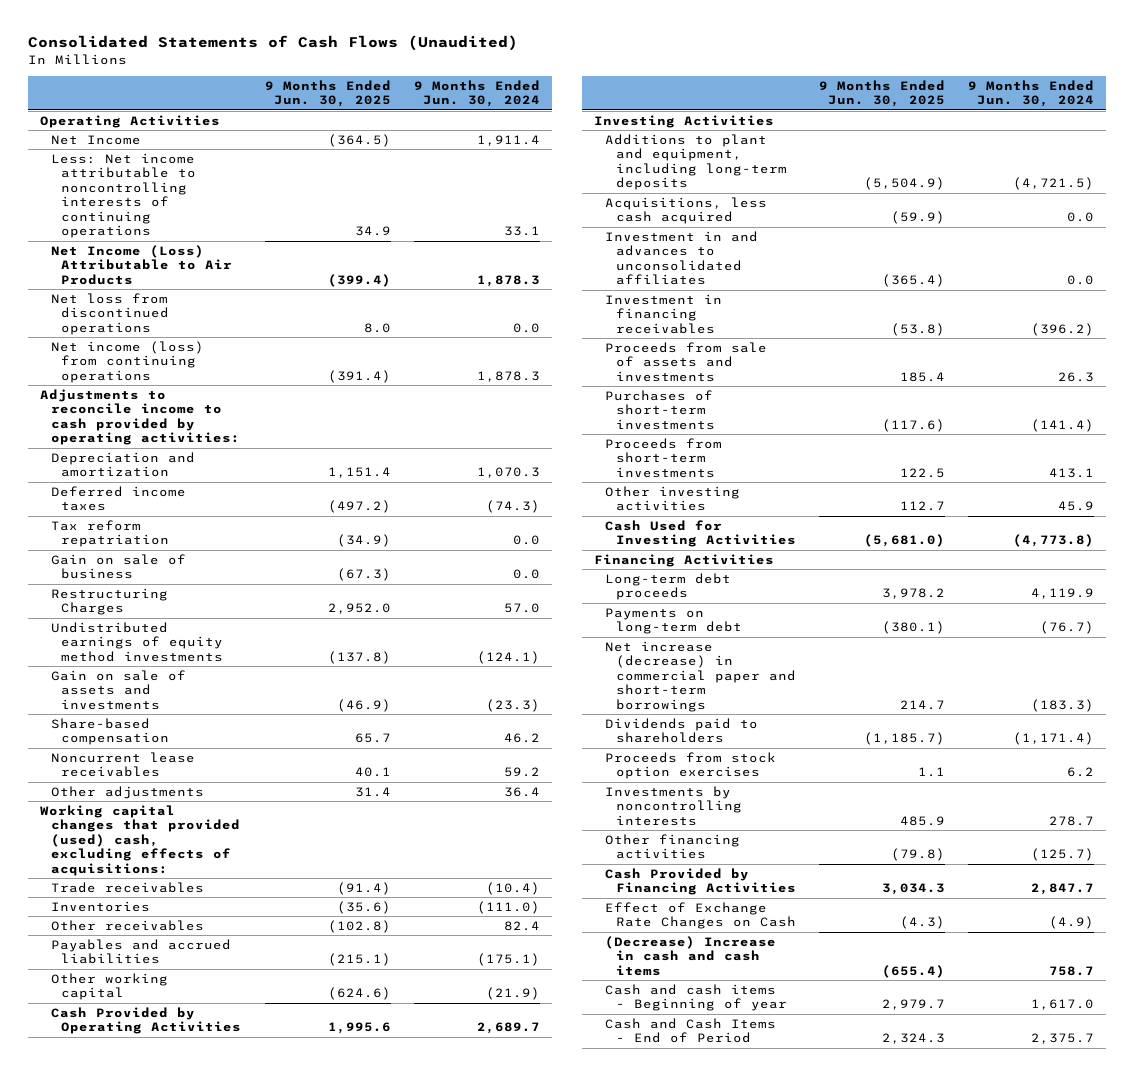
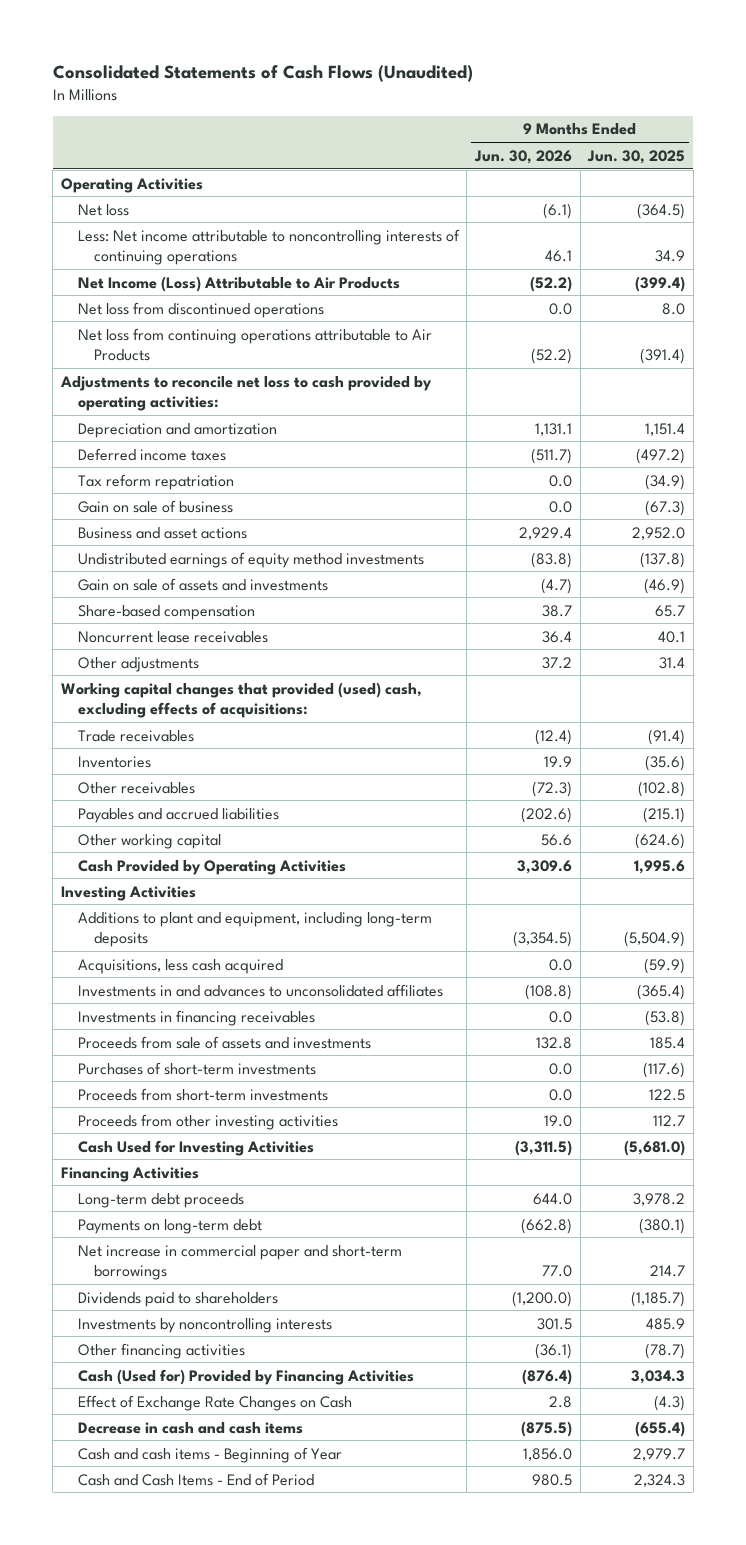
- | 9 Months Ended Jun. 30, 2025 | 9 Months Ended Jun. 30, 2024
+ | 9 Months Ended Jun. 30, 2026 | 9 Months Ended Jun. 30, 2025
- Net Income | (364.5) | 1,911.4
+ Net loss | (6.1) | (364.5)
- Net income (loss) from continuing operations | (391.4) | 1,878.3
- Adjustments to reconcile income to cash provided by operating activities:
+ Net loss from continuing operations attributable to Air Products | (52.2) | (391.4)
+ Adjustments to reconcile net loss to cash provided by operating activities:
- Restructuring Charges | 2,952.0 | 57.0
+ Business and asset actions | 2,929.4 | 2,952.0
- Investment in and advances to unconsolidated affiliates | (365.4) | 0.0
- Investment in financing receivables | (53.8) | (396.2)
+ Investments in and advances to unconsolidated affiliates | (108.8) | (365.4)
+ Investments in financing receivables | 0.0 | (53.8)
- Other investing activities | 112.7 | 45.9
+ Proceeds from other investing activities | 19.0 | 112.7
- Net increase (decrease) in commercial paper and short-term borrowings | 214.7 | (183.3)
+ Net increase in commercial paper and short-term borrowings | 77.0 | 214.7
- Proceeds from stock option exercises | 1.1 | 6.2
- Other financing activities | (79.8) | (125.7)
- Cash Provided by Financing Activities | 3,034.3 | 2,847.7
+ Other financing activities | (36.1) | (78.7)
+ Cash (Used for) Provided by Financing Activities | (876.4) | 3,034.3
- (Decrease) Increase in cash and cash items | (655.4) | 758.7
- Cash and cash items - Beginning of year | 2,979.7 | 1,617.0
+ Decrease in cash and cash items | (875.5) | (655.4)
+ Cash and cash items - Beginning of Year | 1,856.0 | 2,979.7

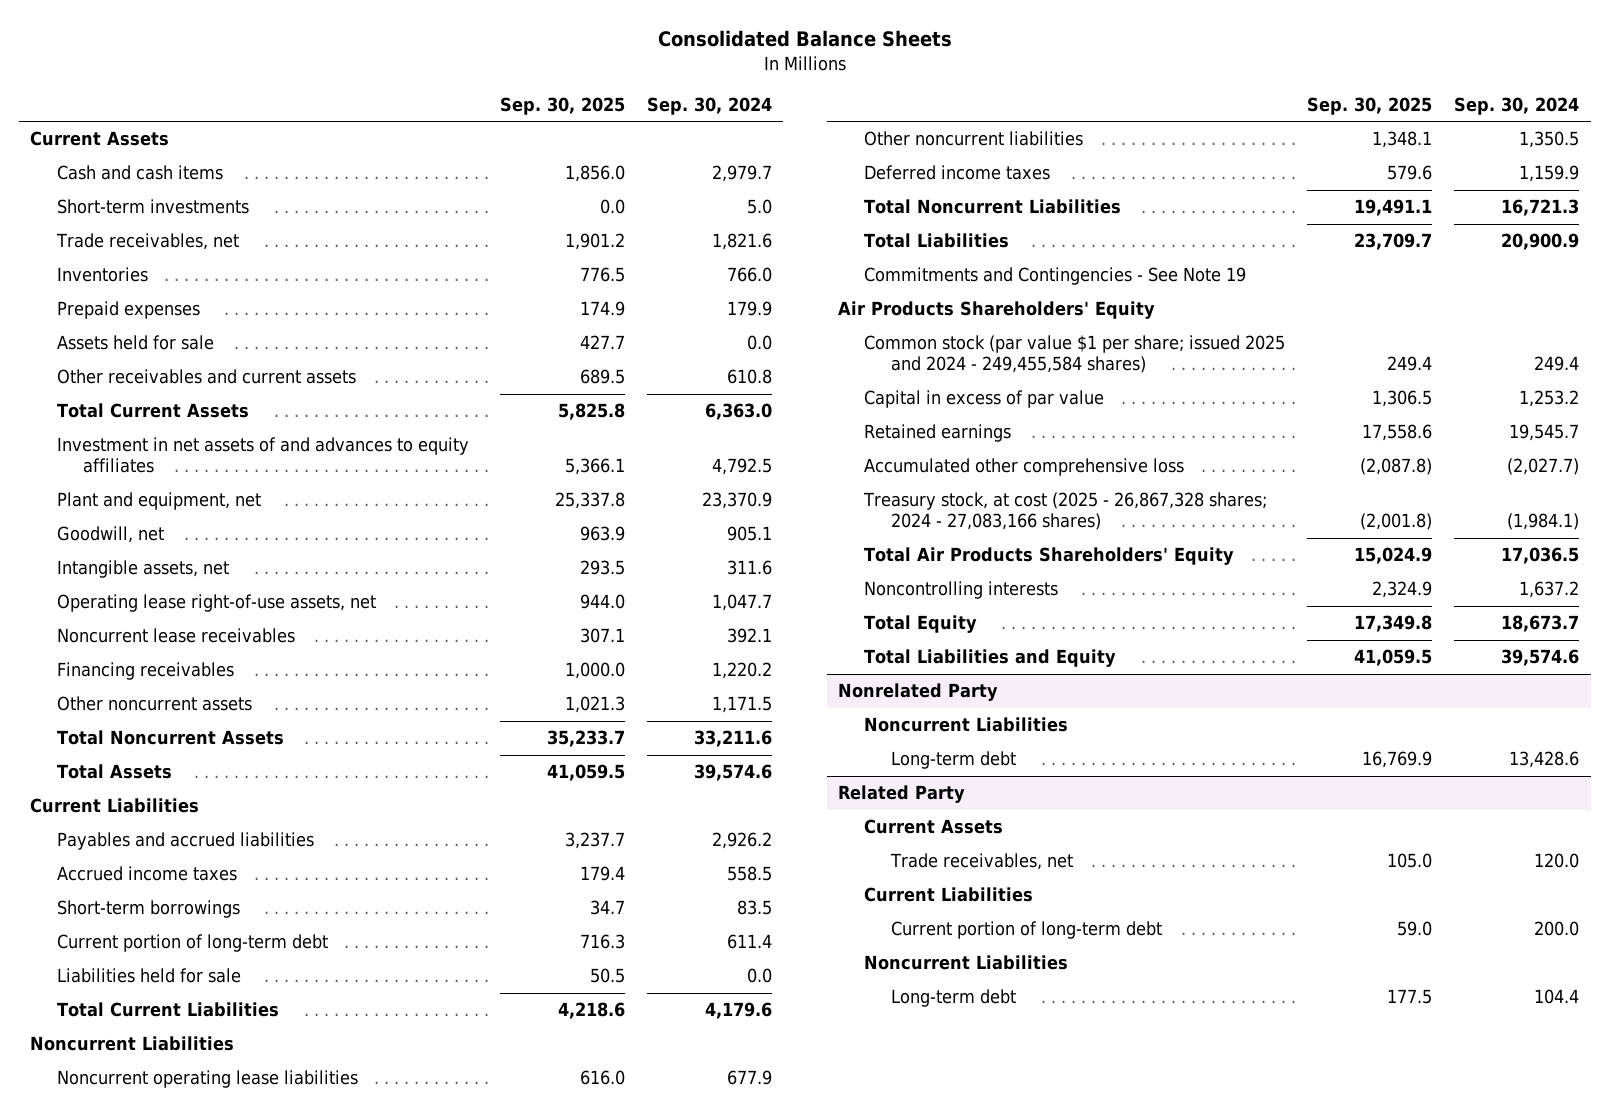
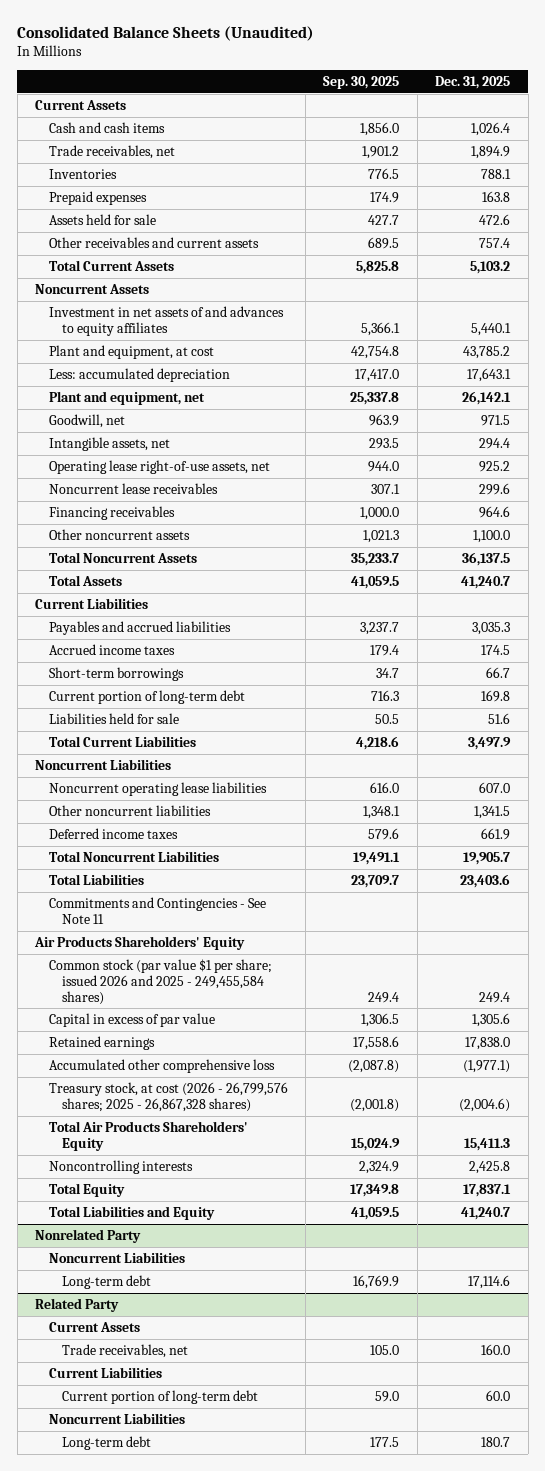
- Consolidated Balance Sheets
+ Consolidated Balance Sheets (Unaudited)
- | Sep. 30, 2025 | Sep. 30, 2024
+ | Sep. 30, 2025 | Dec. 31, 2025
- Short-term investments | 0.0 | 5.0
+ Noncurrent Assets
+ Plant and equipment, at cost | 42,754.8 | 43,785.2
+ Less: accumulated depreciation | 17,417.0 | 17,643.1
- Commitments and Contingencies - See Note 19
+ Commitments and Contingencies - See Note 11
- Common stock (par value $1 per share; issued 2025 and 2024 - 249,455,584 shares) | 249.4 | 249.4
+ Common stock (par value $1 per share; issued 2026 and 2025 - 249,455,584 shares) | 249.4 | 249.4
- Treasury stock, at cost (2025 - 26,867,328 shares; 2024 - 27,083,166 shares) | (2,001.8) | (1,984.1)
+ Treasury stock, at cost (2026 - 26,799,576 shares; 2025 - 26,867,328 shares) | (2,001.8) | (2,004.6)

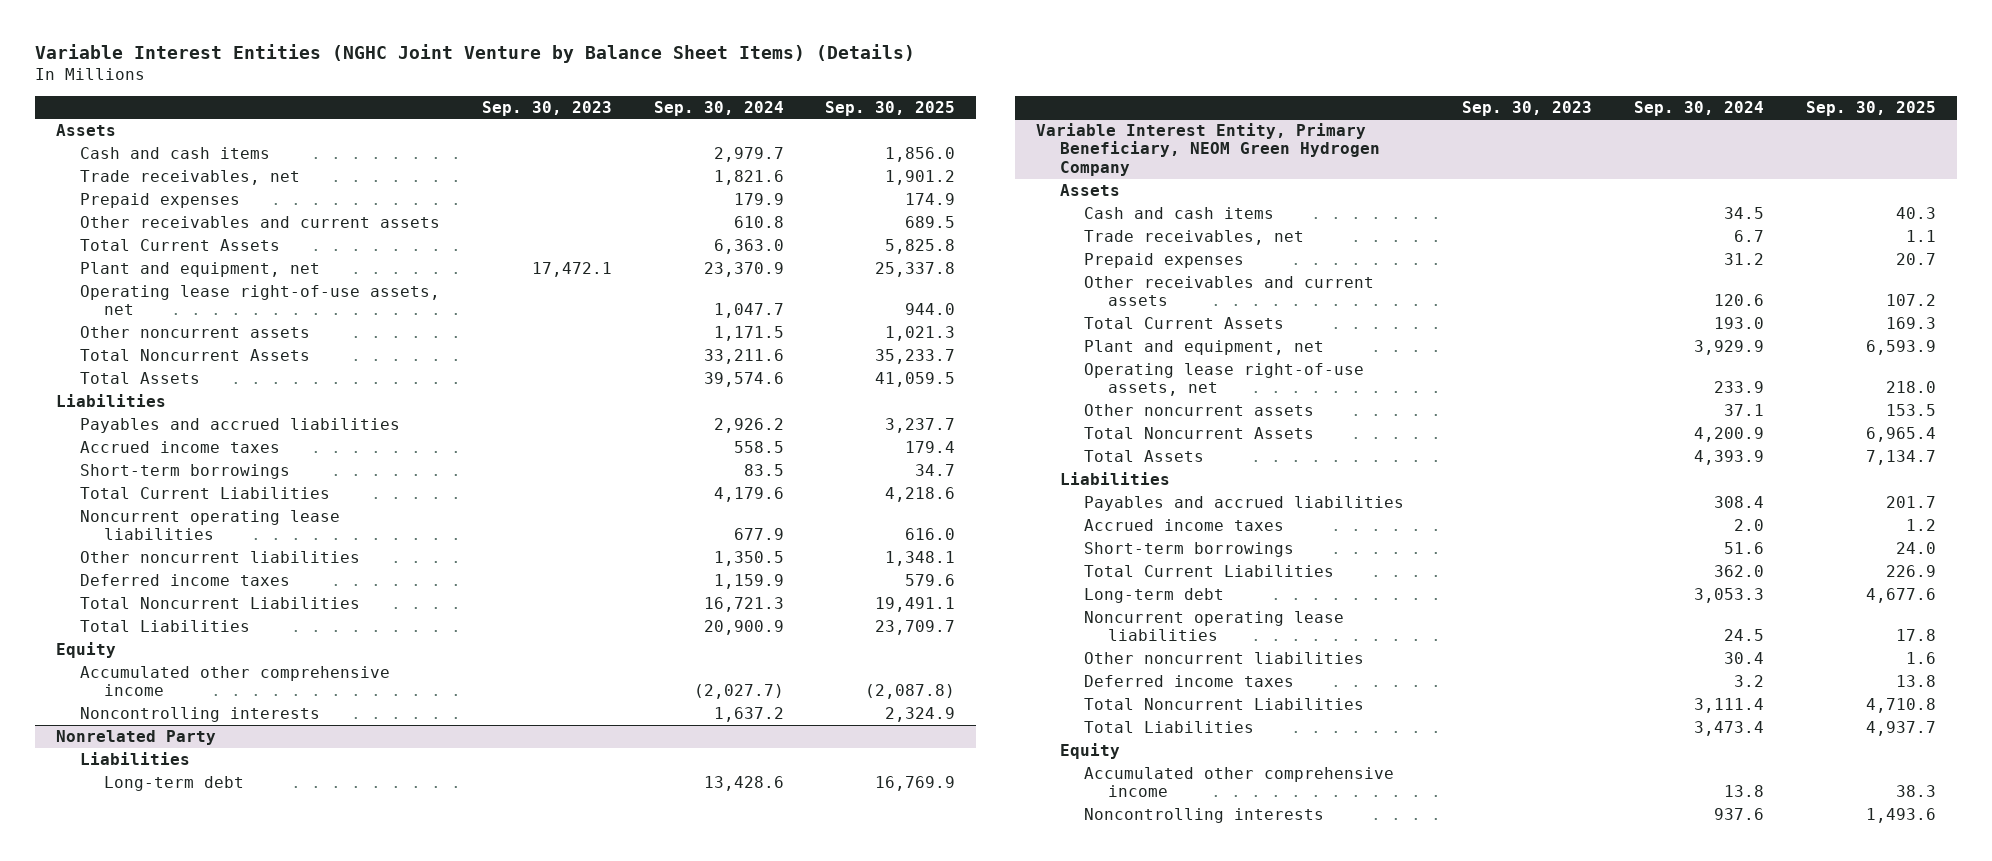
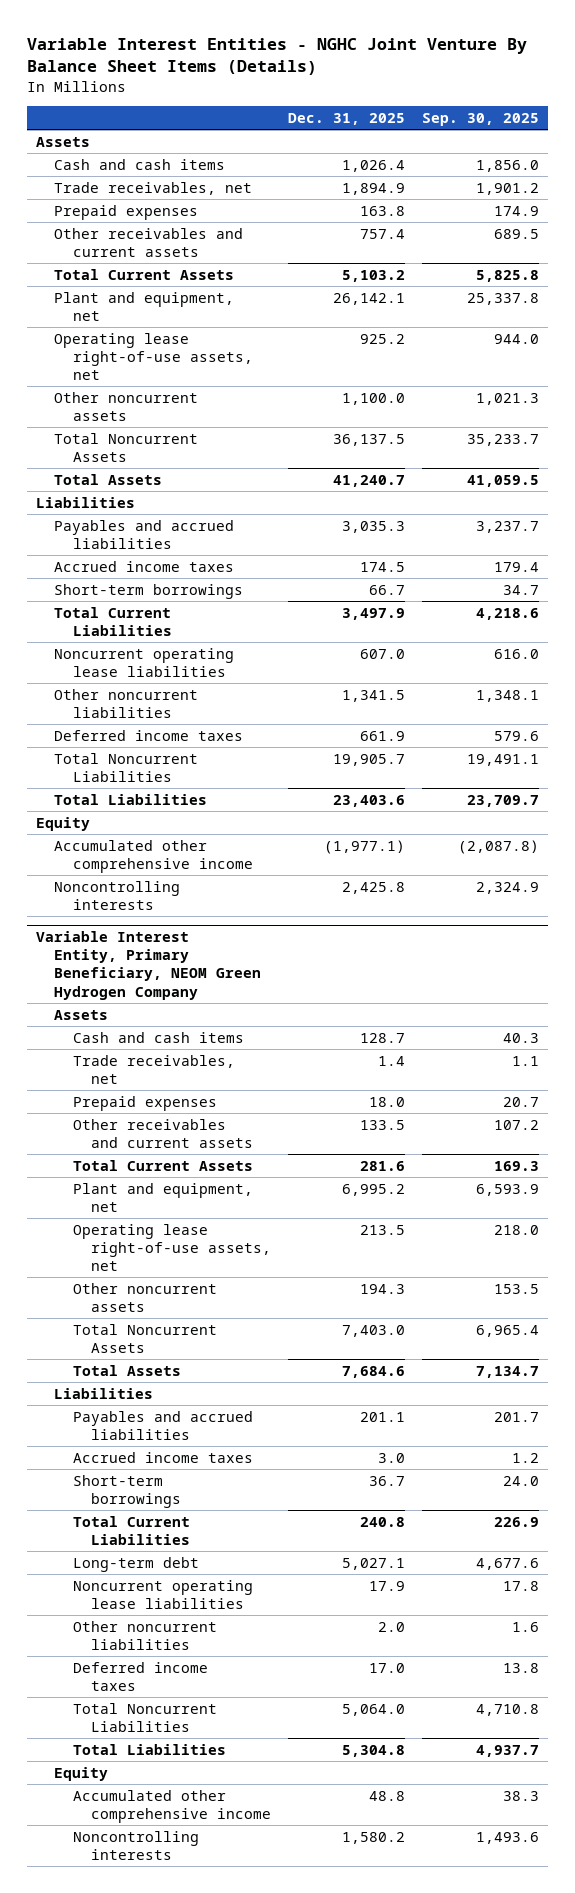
- Variable Interest Entities (NGHC Joint Venture by Balance Sheet Items) (Details)
+ Variable Interest Entities - NGHC Joint Venture By Balance Sheet Items (Details)
- | Sep. 30, 2023 | Sep. 30, 2024 | Sep. 30, 2025
+ | Dec. 31, 2025 | Sep. 30, 2025
- Nonrelated Party
- Liabilities
- Long-term debt | | 13,428.6 | 16,769.9

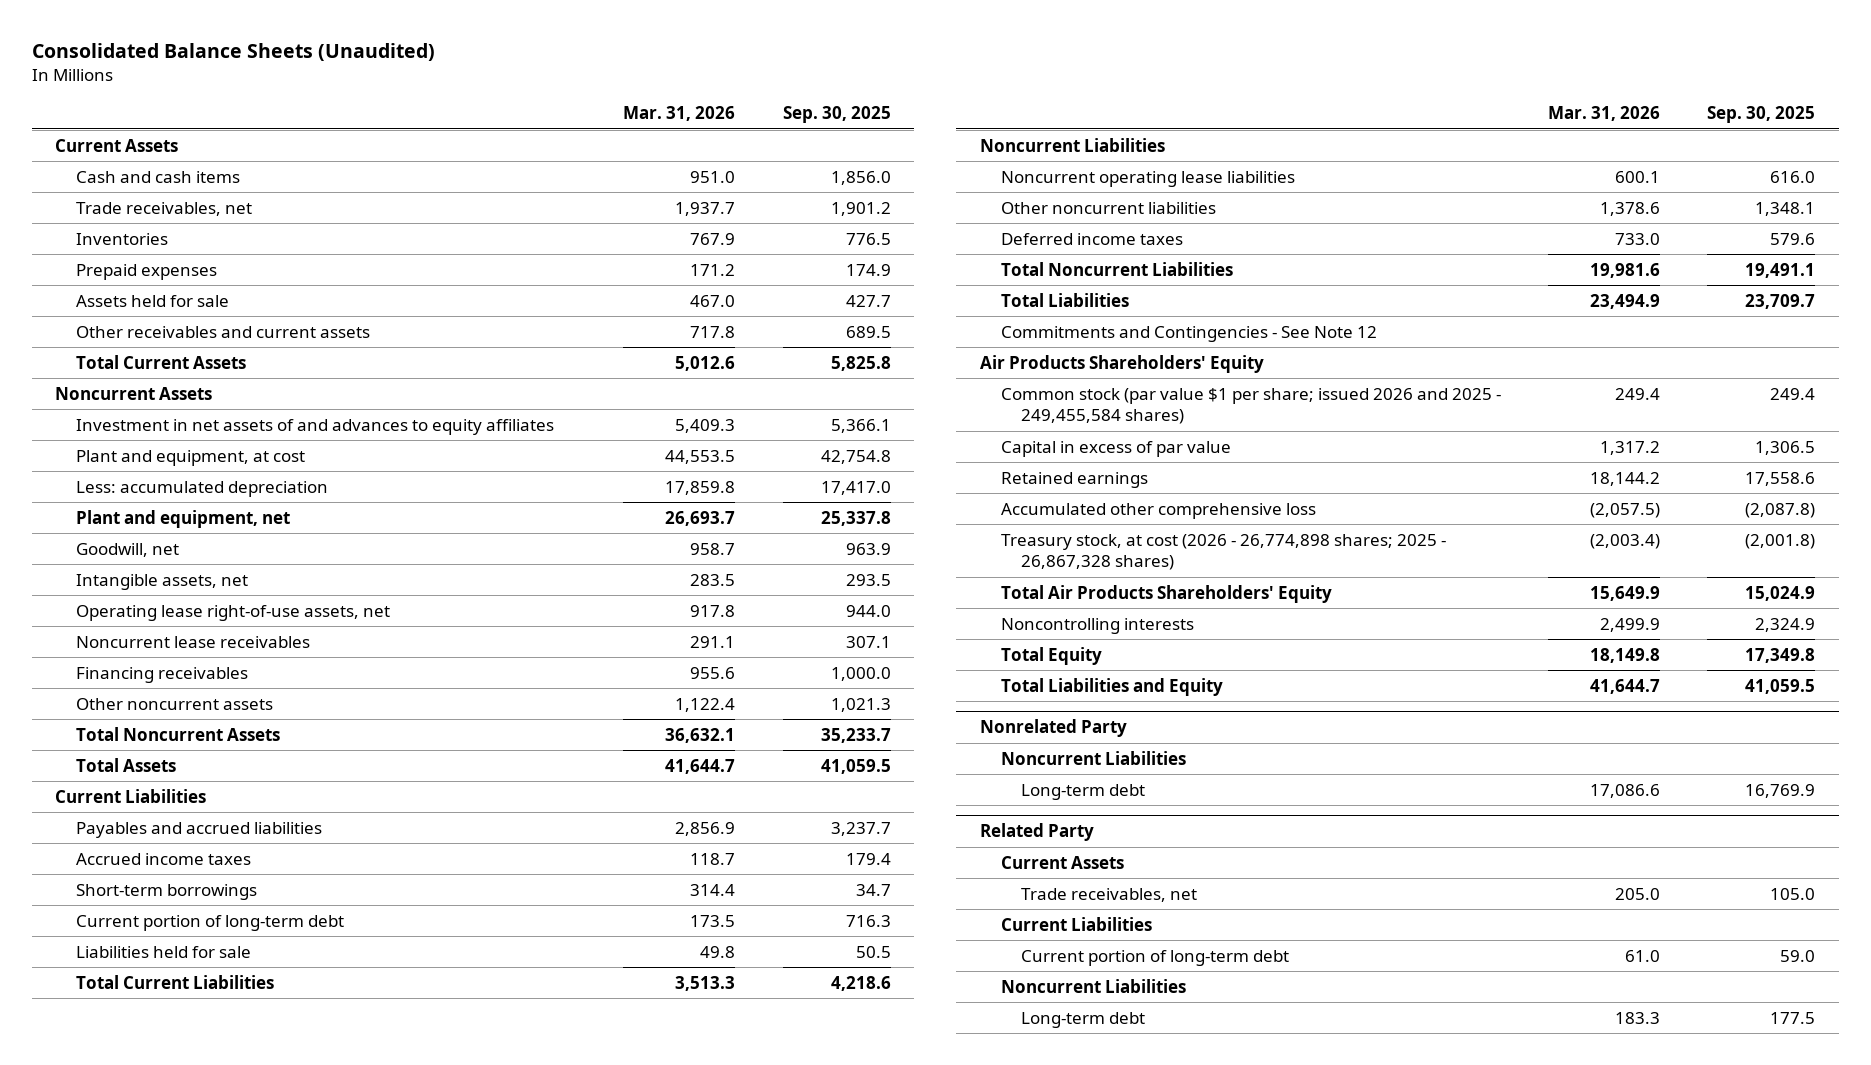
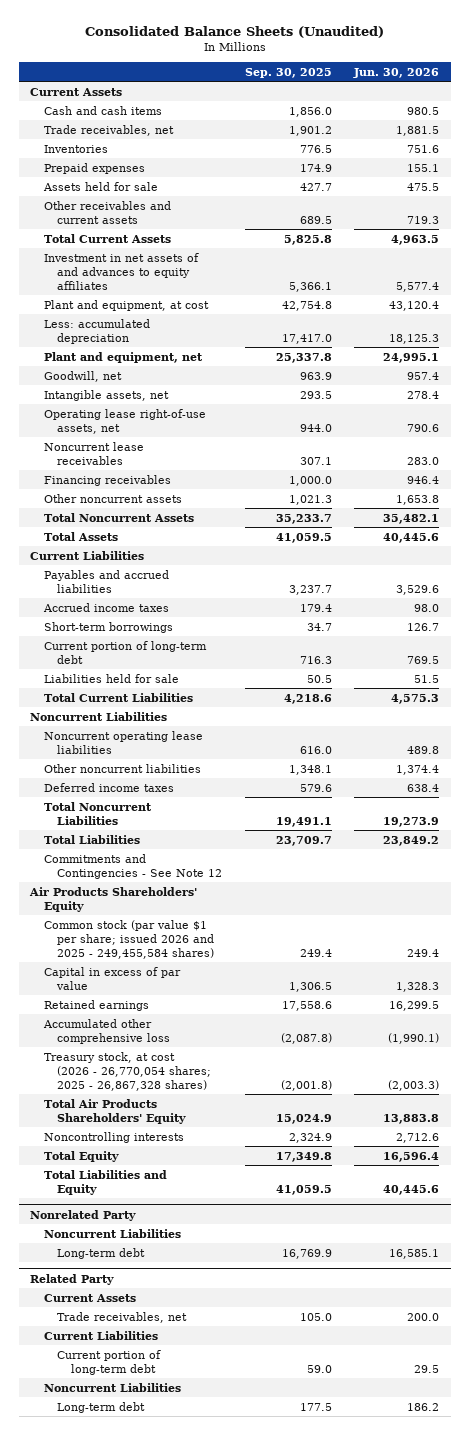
- | Mar. 31, 2026 | Sep. 30, 2025
+ | Sep. 30, 2025 | Jun. 30, 2026
- Noncurrent Assets
- Treasury stock, at cost (2026 - 26,774,898 shares; 2025 - 26,867,328 shares) | (2,003.4) | (2,001.8)
+ Treasury stock, at cost (2026 - 26,770,054 shares; 2025 - 26,867,328 shares) | (2,001.8) | (2,003.3)

